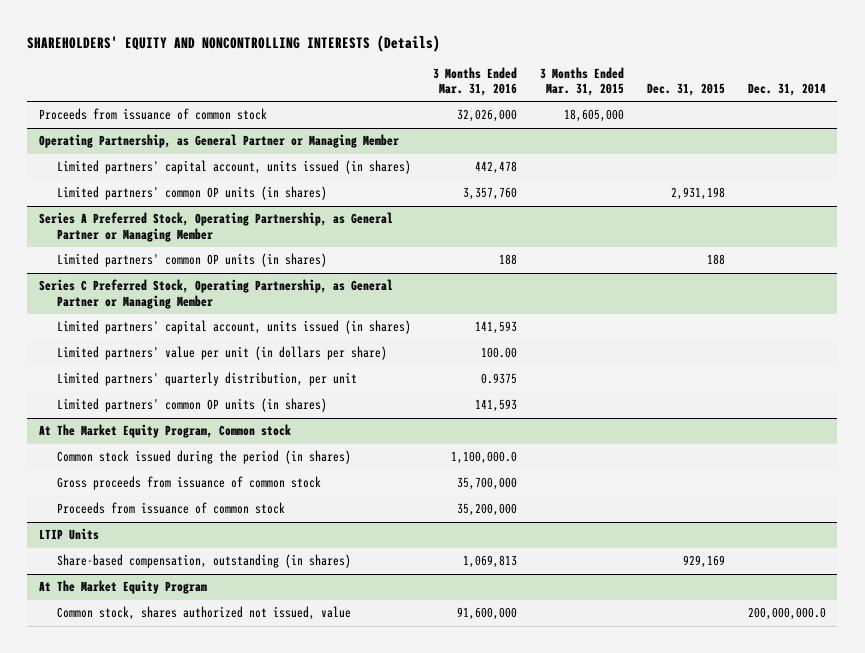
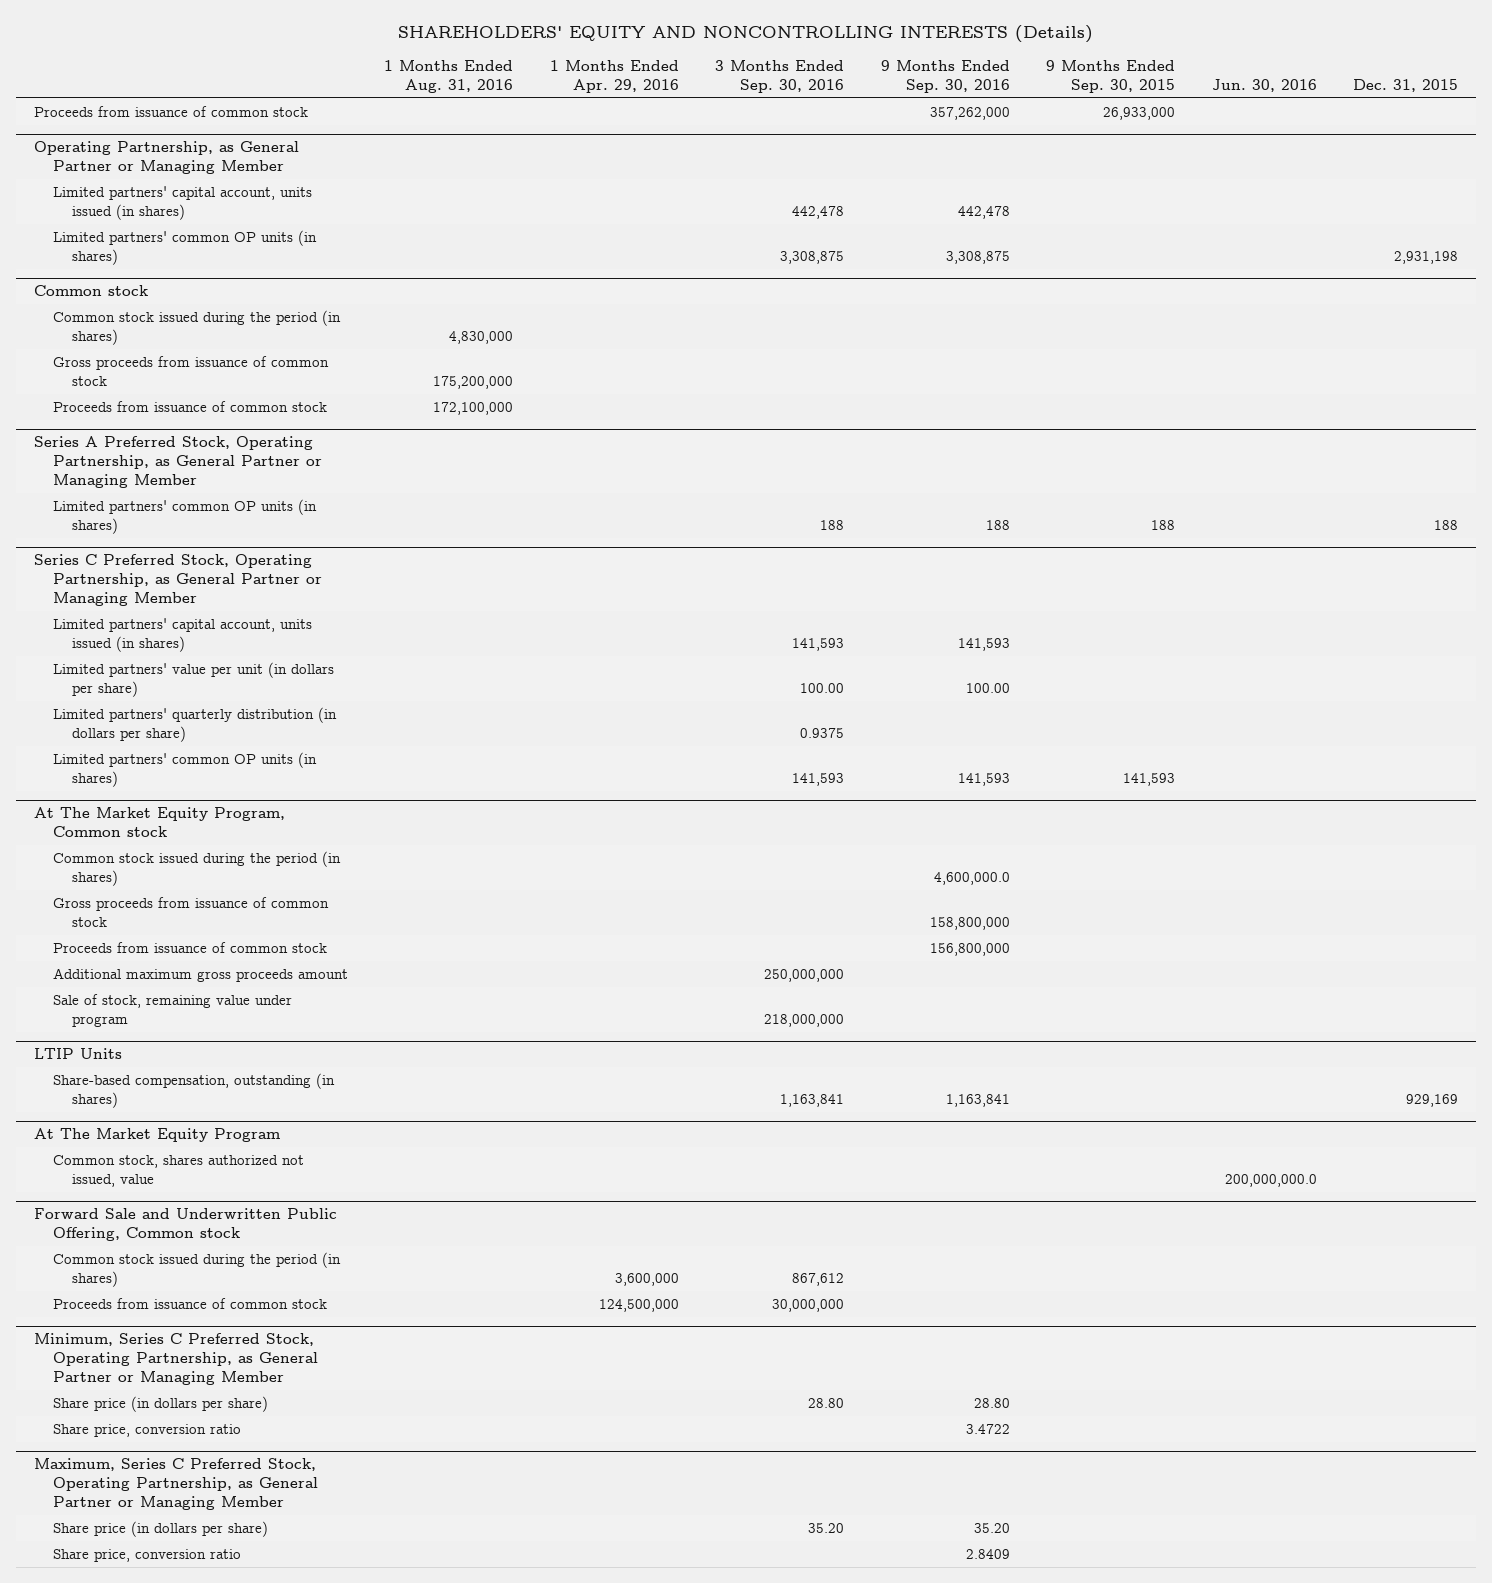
- | 3 Months Ended Mar. 31, 2016 | 3 Months Ended Mar. 31, 2015 | Dec. 31, 2015 | Dec. 31, 2014
+ | 1 Months Ended Aug. 31, 2016 | 1 Months Ended Apr. 29, 2016 | 3 Months Ended Sep. 30, 2016 | 9 Months Ended Sep. 30, 2016 | 9 Months Ended Sep. 30, 2015 | Jun. 30, 2016 | Dec. 31, 2015
+ Common stock
+ Common stock issued during the period (in shares) | 4,830,000 | | | | | |
+ Gross proceeds from issuance of common stock | 175,200,000 | | | | | |
+ Proceeds from issuance of common stock | 172,100,000 | | | | | |
@ Series C Preferred Stock, Operating Partnership, as General Partner or Managing Member
- Limited partners' quarterly distribution, per unit | 0.9375 | | |
+ Limited partners' quarterly distribution (in dollars per share) | | | 0.9375 | | | |
@ At The Market Equity Program, Common stock
+ Additional maximum gross proceeds amount | | | 250,000,000 | | | |
+ Sale of stock, remaining value under program | | | 218,000,000 | | | |
+ Forward Sale and Underwritten Public Offering, Common stock
+ Common stock issued during the period (in shares) | | 3,600,000 | 867,612 | | | |
+ Proceeds from issuance of common stock | | 124,500,000 | 30,000,000 | | | |
+ Minimum, Series C Preferred Stock, Operating Partnership, as General Partner or Managing Member
+ Share price (in dollars per share) | | | 28.80 | 28.80 | | |
+ Share price, conversion ratio | | | | 3.4722 | | |
+ Maximum, Series C Preferred Stock, Operating Partnership, as General Partner or Managing Member
+ Share price (in dollars per share) | | | 35.20 | 35.20 | | |
+ Share price, conversion ratio | | | | 2.8409 | | |

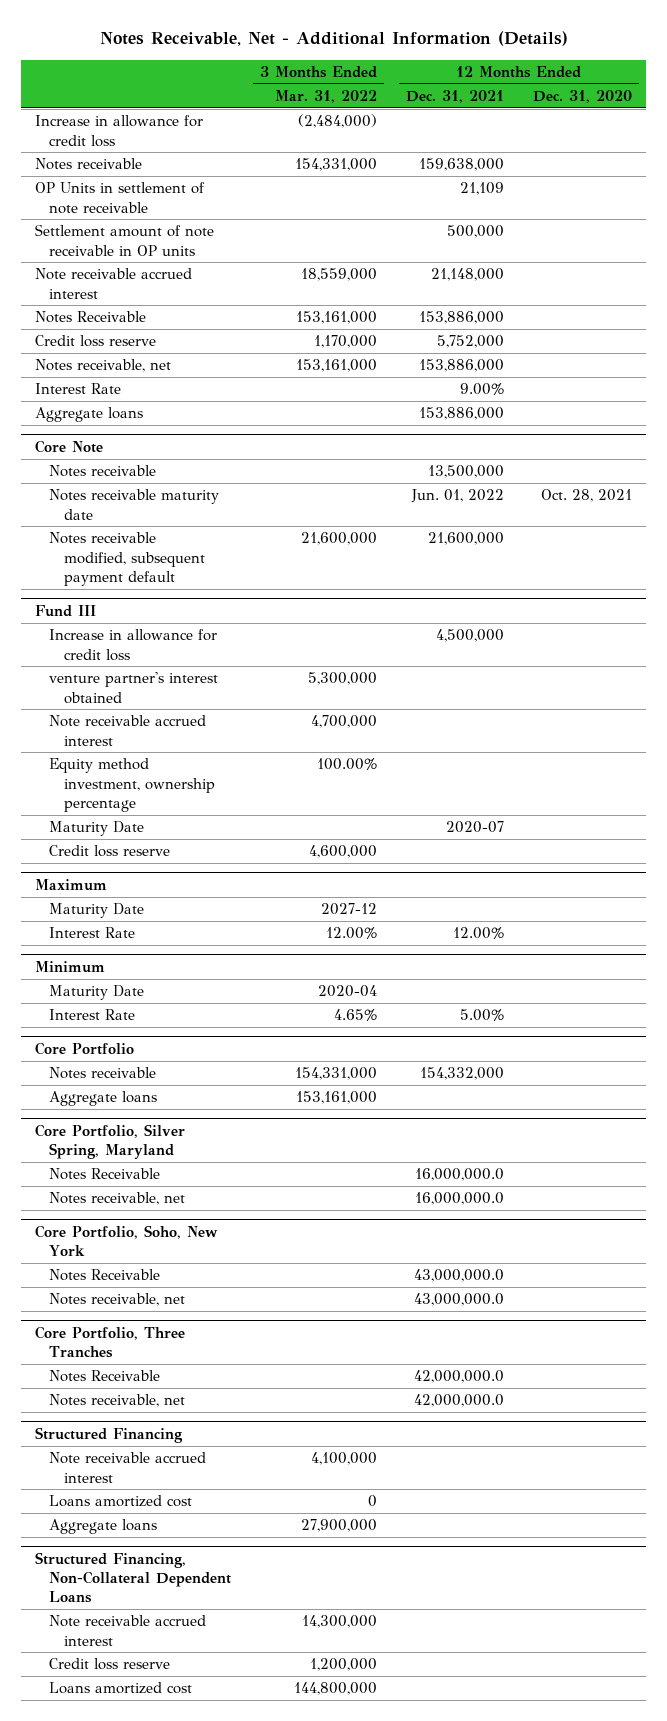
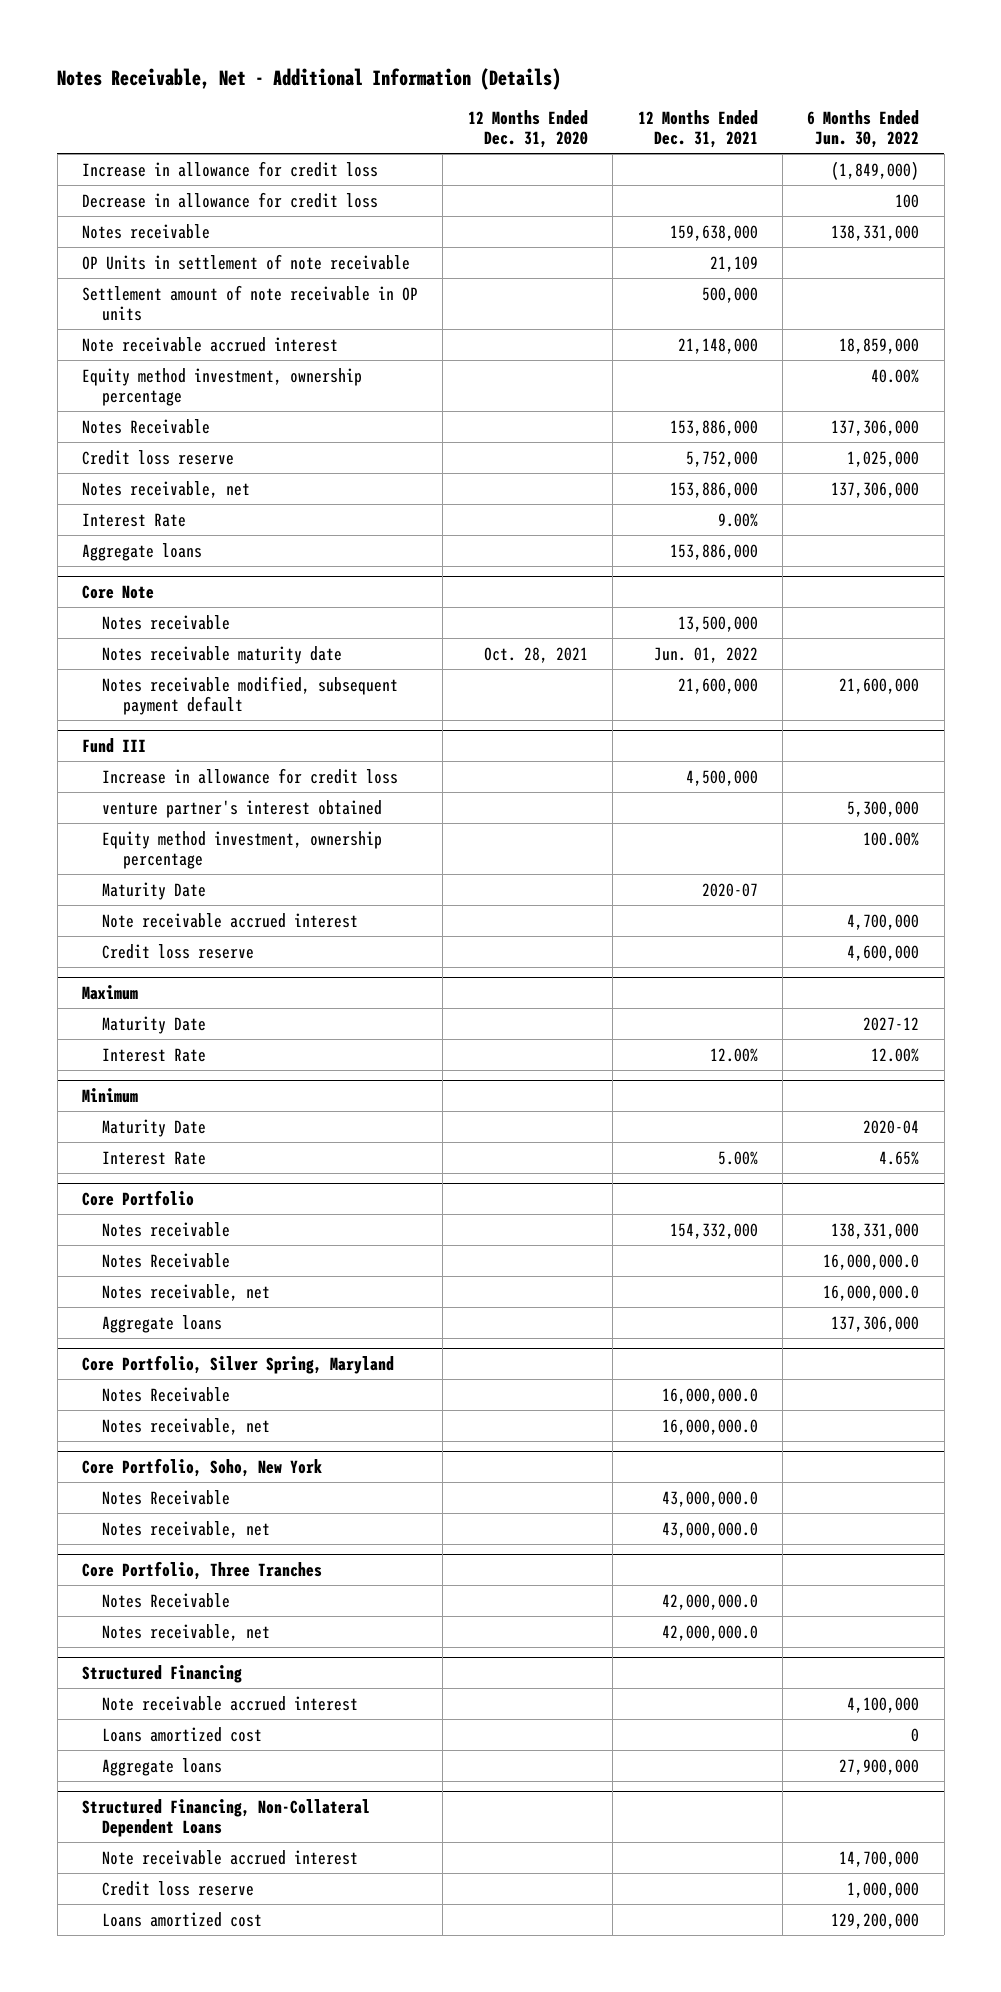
- | 3 Months Ended Mar. 31, 2022 | 12 Months Ended Dec. 31, 2021 | 12 Months Ended Dec. 31, 2020
+ | 12 Months Ended Dec. 31, 2020 | 12 Months Ended Dec. 31, 2021 | 6 Months Ended Jun. 30, 2022
+ Decrease in allowance for credit loss | | | 100
+ Equity method investment, ownership percentage | | | 40.00%
@ Fund III
moved down: Note receivable accrued interest | | | 4,700,000
@ Core Portfolio
+ Notes Receivable | | | 16,000,000.0
+ Notes receivable, net | | | 16,000,000.0

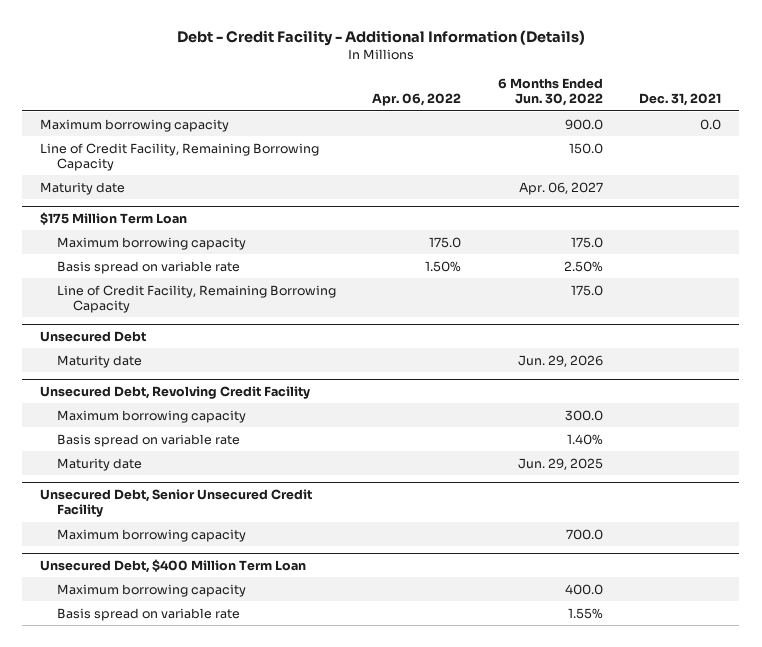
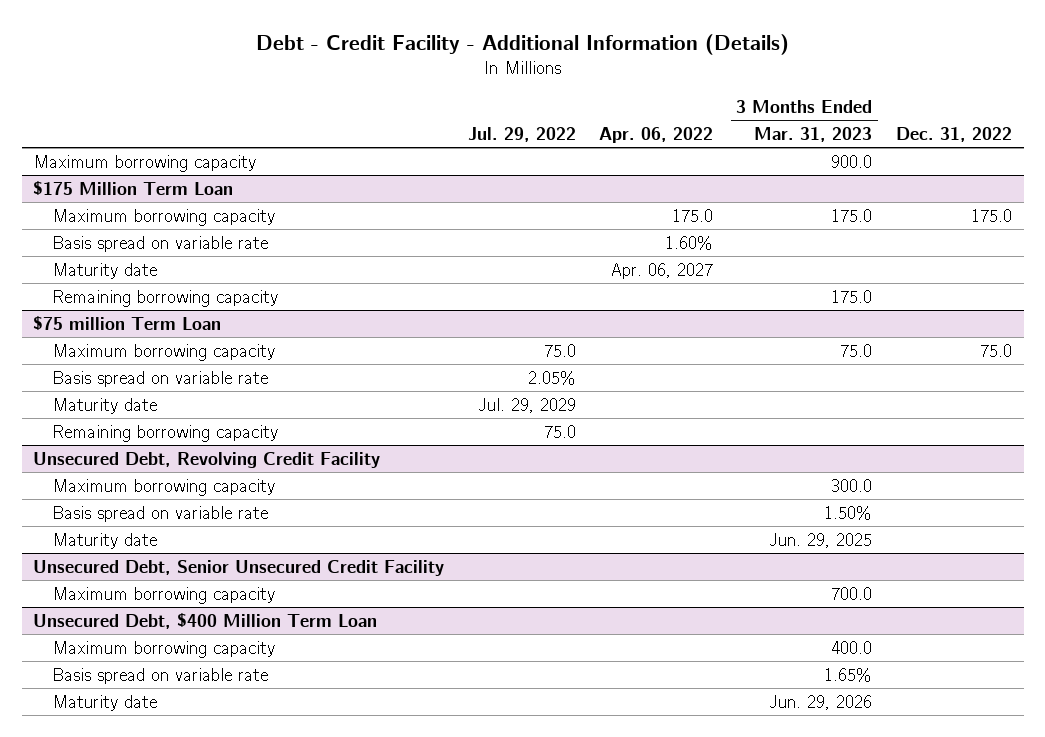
- | Apr. 06, 2022 | 6 Months Ended Jun. 30, 2022 | Dec. 31, 2021
+ | Jul. 29, 2022 | Apr. 06, 2022 | 3 Months Ended Mar. 31, 2023 | Dec. 31, 2022
- Line of Credit Facility, Remaining Borrowing Capacity | | 150.0 |
- Maturity date | | Apr. 06, 2027 |
@ $175 Million Term Loan
- Basis spread on variable rate | 1.50% | 2.50% |
- Line of Credit Facility, Remaining Borrowing Capacity | | 175.0 |
- Unsecured Debt
- Maturity date | | Jun. 29, 2026 |
@ $175 Million Term Loan
+ Basis spread on variable rate | | 1.60% | |
+ Maturity date | | Apr. 06, 2027 | |
+ Remaining borrowing capacity | | | 175.0 |
+ $75 million Term Loan
+ Maximum borrowing capacity | 75.0 | | 75.0 | 75.0
+ Basis spread on variable rate | 2.05% | | |
+ Maturity date | Jul. 29, 2029 | | |
+ Remaining borrowing capacity | 75.0 | | |
@ Unsecured Debt, $400 Million Term Loan
+ Maturity date | | | Jun. 29, 2026 |

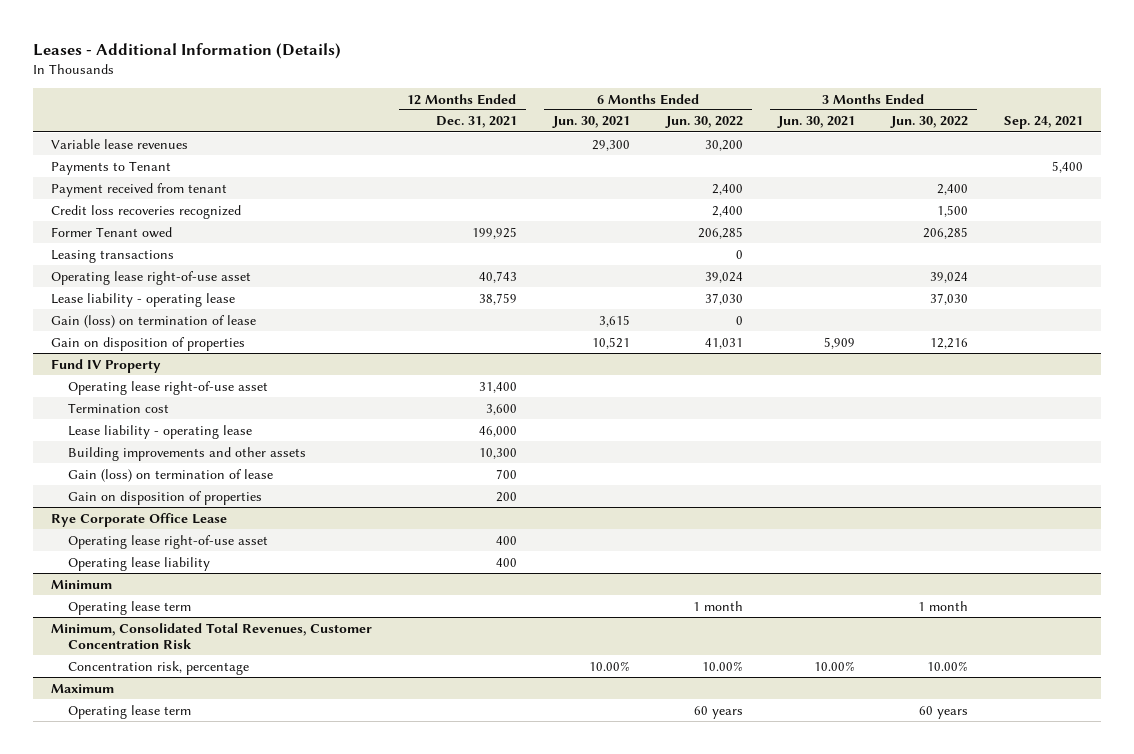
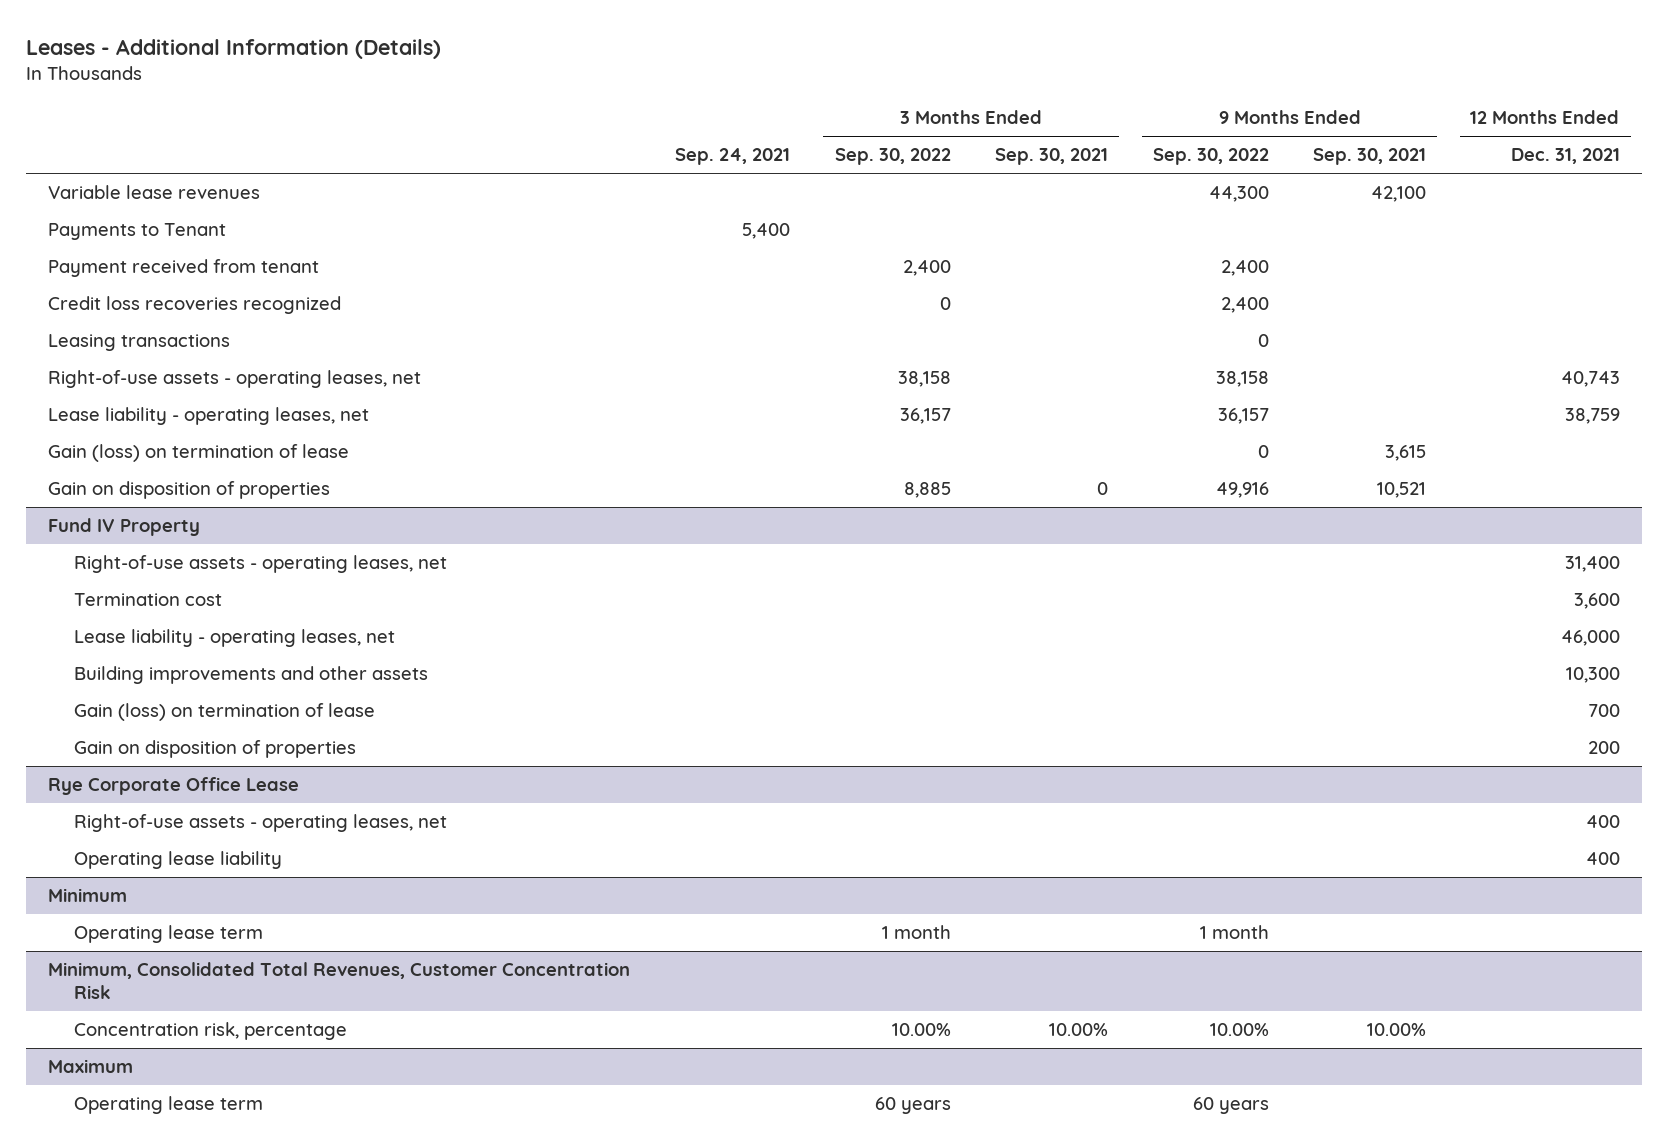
- | 12 Months Ended Dec. 31, 2021 | 6 Months Ended Jun. 30, 2021 | 6 Months Ended Jun. 30, 2022 | 3 Months Ended Jun. 30, 2021 | 3 Months Ended Jun. 30, 2022 | Sep. 24, 2021
+ | Sep. 24, 2021 | 3 Months Ended Sep. 30, 2022 | 3 Months Ended Sep. 30, 2021 | 9 Months Ended Sep. 30, 2022 | 9 Months Ended Sep. 30, 2021 | 12 Months Ended Dec. 31, 2021
- Former Tenant owed | 199,925 | | 206,285 | | 206,285 |
- Operating lease right-of-use asset | 40,743 | | 39,024 | | 39,024 |
- Lease liability - operating lease | 38,759 | | 37,030 | | 37,030 |
+ Right-of-use assets - operating leases, net | | 38,158 | | 38,158 | | 40,743
+ Lease liability - operating leases, net | | 36,157 | | 36,157 | | 38,759
@ Fund IV Property
- Operating lease right-of-use asset | 31,400 | | | | |
+ Right-of-use assets - operating leases, net | | | | | | 31,400
- Lease liability - operating lease | 46,000 | | | | |
+ Lease liability - operating leases, net | | | | | | 46,000
@ Rye Corporate Office Lease
- Operating lease right-of-use asset | 400 | | | | |
+ Right-of-use assets - operating leases, net | | | | | | 400

